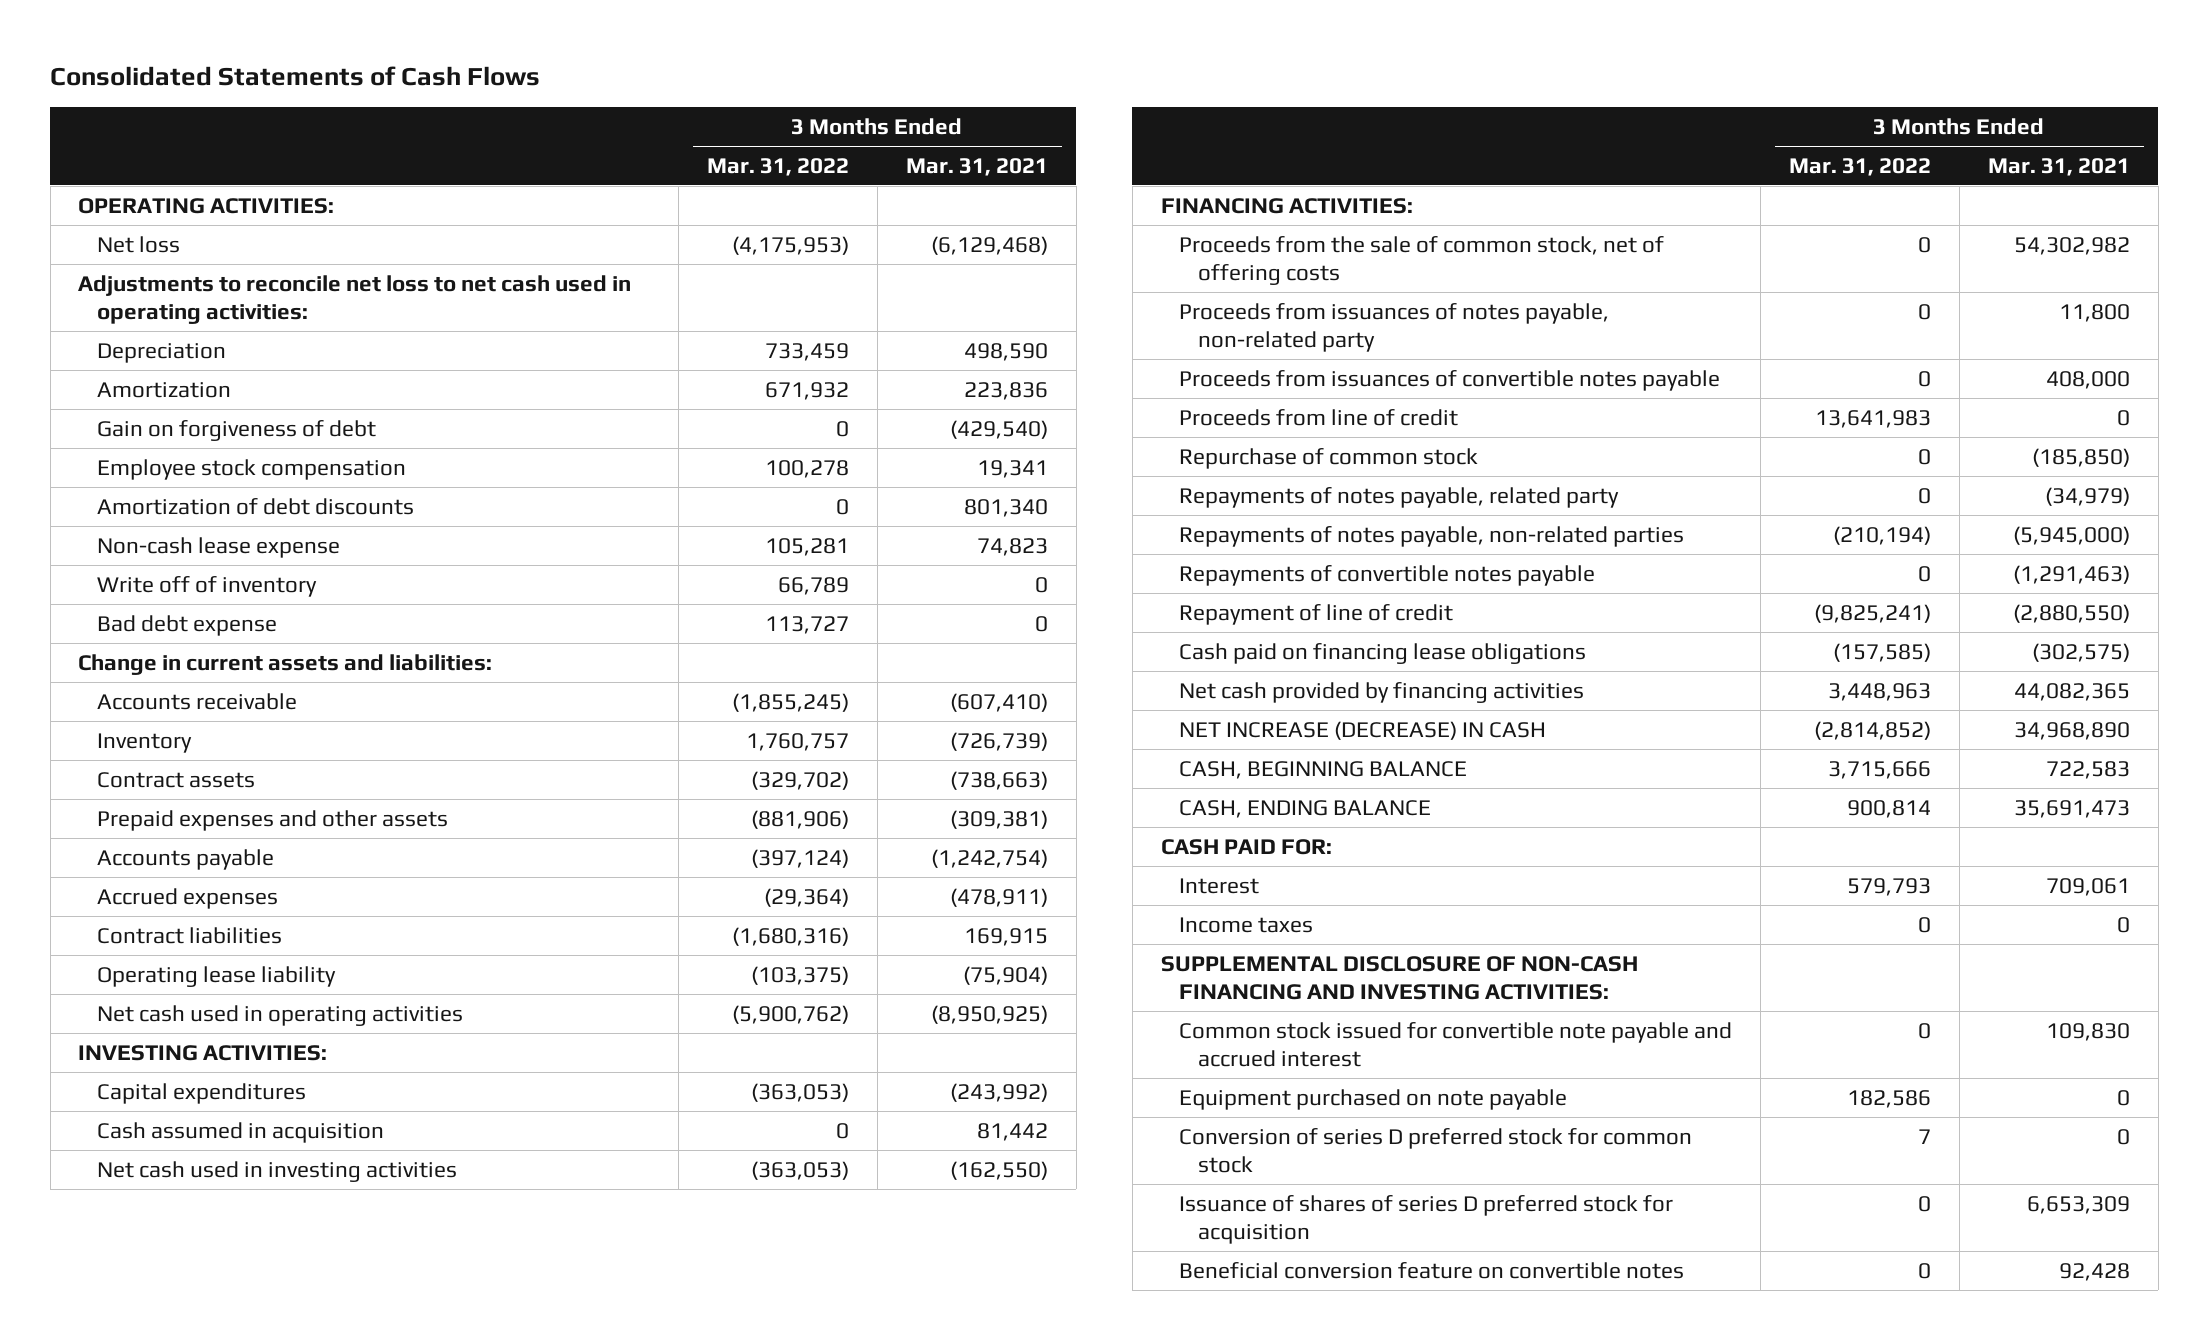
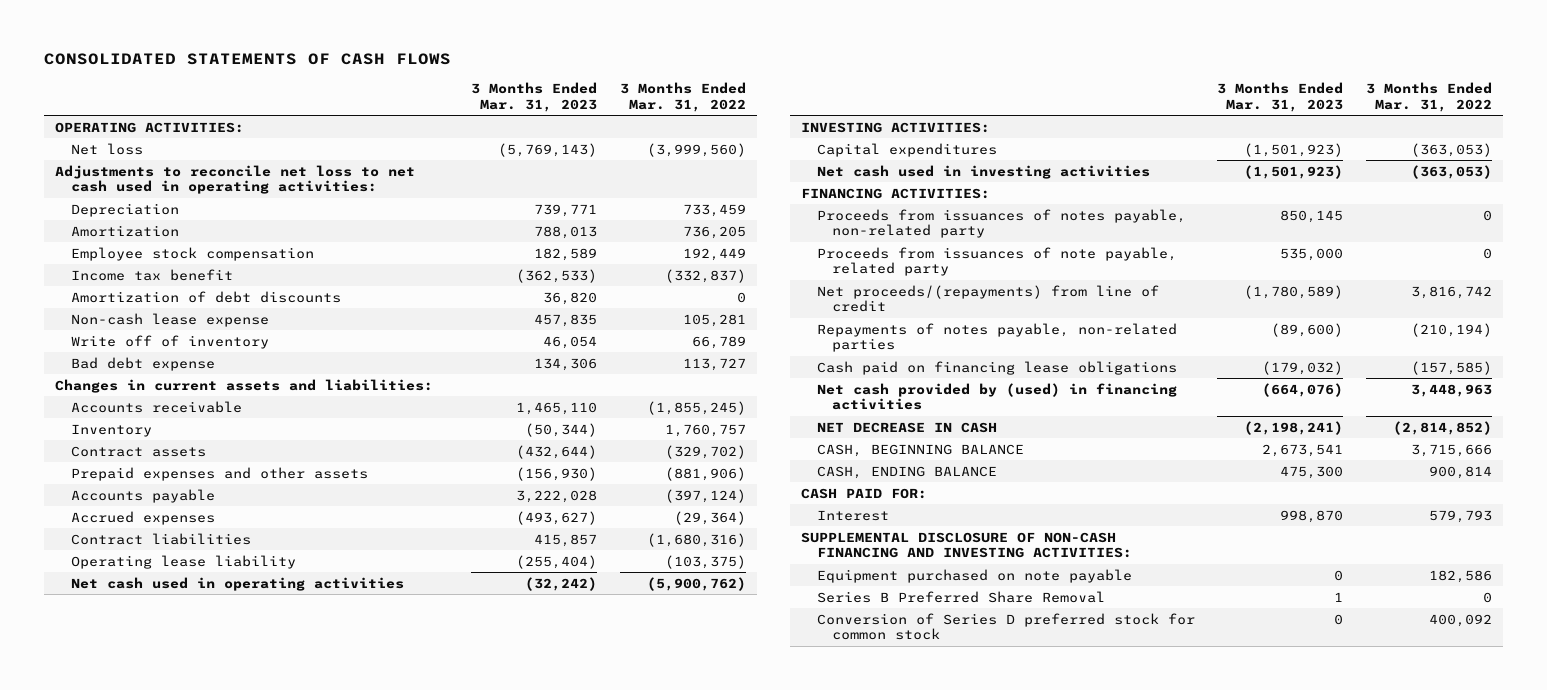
- Consolidated Statements of Cash Flows
+ CONSOLIDATED STATEMENTS OF CASH FLOWS
- | 3 Months Ended Mar. 31, 2022 | 3 Months Ended Mar. 31, 2021
+ | 3 Months Ended Mar. 31, 2023 | 3 Months Ended Mar. 31, 2022
- Net loss | (4,175,953) | (6,129,468)
+ Net loss | (5,769,143) | (3,999,560)
- Amortization | 671,932 | 223,836
- Gain on forgiveness of debt | 0 | (429,540)
- Employee stock compensation | 100,278 | 19,341
+ Amortization | 788,013 | 736,205
+ Employee stock compensation | 182,589 | 192,449
+ Income tax benefit | (362,533) | (332,837)
- Change in current assets and liabilities:
+ Changes in current assets and liabilities:
- Cash assumed in acquisition | 0 | 81,442
- Proceeds from the sale of common stock, net of offering costs | 0 | 54,302,982
- Proceeds from issuances of convertible notes payable | 0 | 408,000
- Proceeds from line of credit | 13,641,983 | 0
- Repurchase of common stock | 0 | (185,850)
- Repayments of notes payable, related party | 0 | (34,979)
+ Proceeds from issuances of note payable, related party | 535,000 | 0
+ Net proceeds/(repayments) from line of credit | (1,780,589) | 3,816,742
- Repayments of convertible notes payable | 0 | (1,291,463)
- Repayment of line of credit | (9,825,241) | (2,880,550)
- Net cash provided by financing activities | 3,448,963 | 44,082,365
- NET INCREASE (DECREASE) IN CASH | (2,814,852) | 34,968,890
+ Net cash provided by (used) in financing activities | (664,076) | 3,448,963
+ NET DECREASE IN CASH | (2,198,241) | (2,814,852)
- Income taxes | 0 | 0
- Common stock issued for convertible note payable and accrued interest | 0 | 109,830
- Conversion of series D preferred stock for common stock | 7 | 0
- Issuance of shares of series D preferred stock for acquisition | 0 | 6,653,309
- Beneficial conversion feature on convertible notes | 0 | 92,428
+ Series B Preferred Share Removal | 1 | 0
+ Conversion of Series D preferred stock for common stock | 0 | 400,092

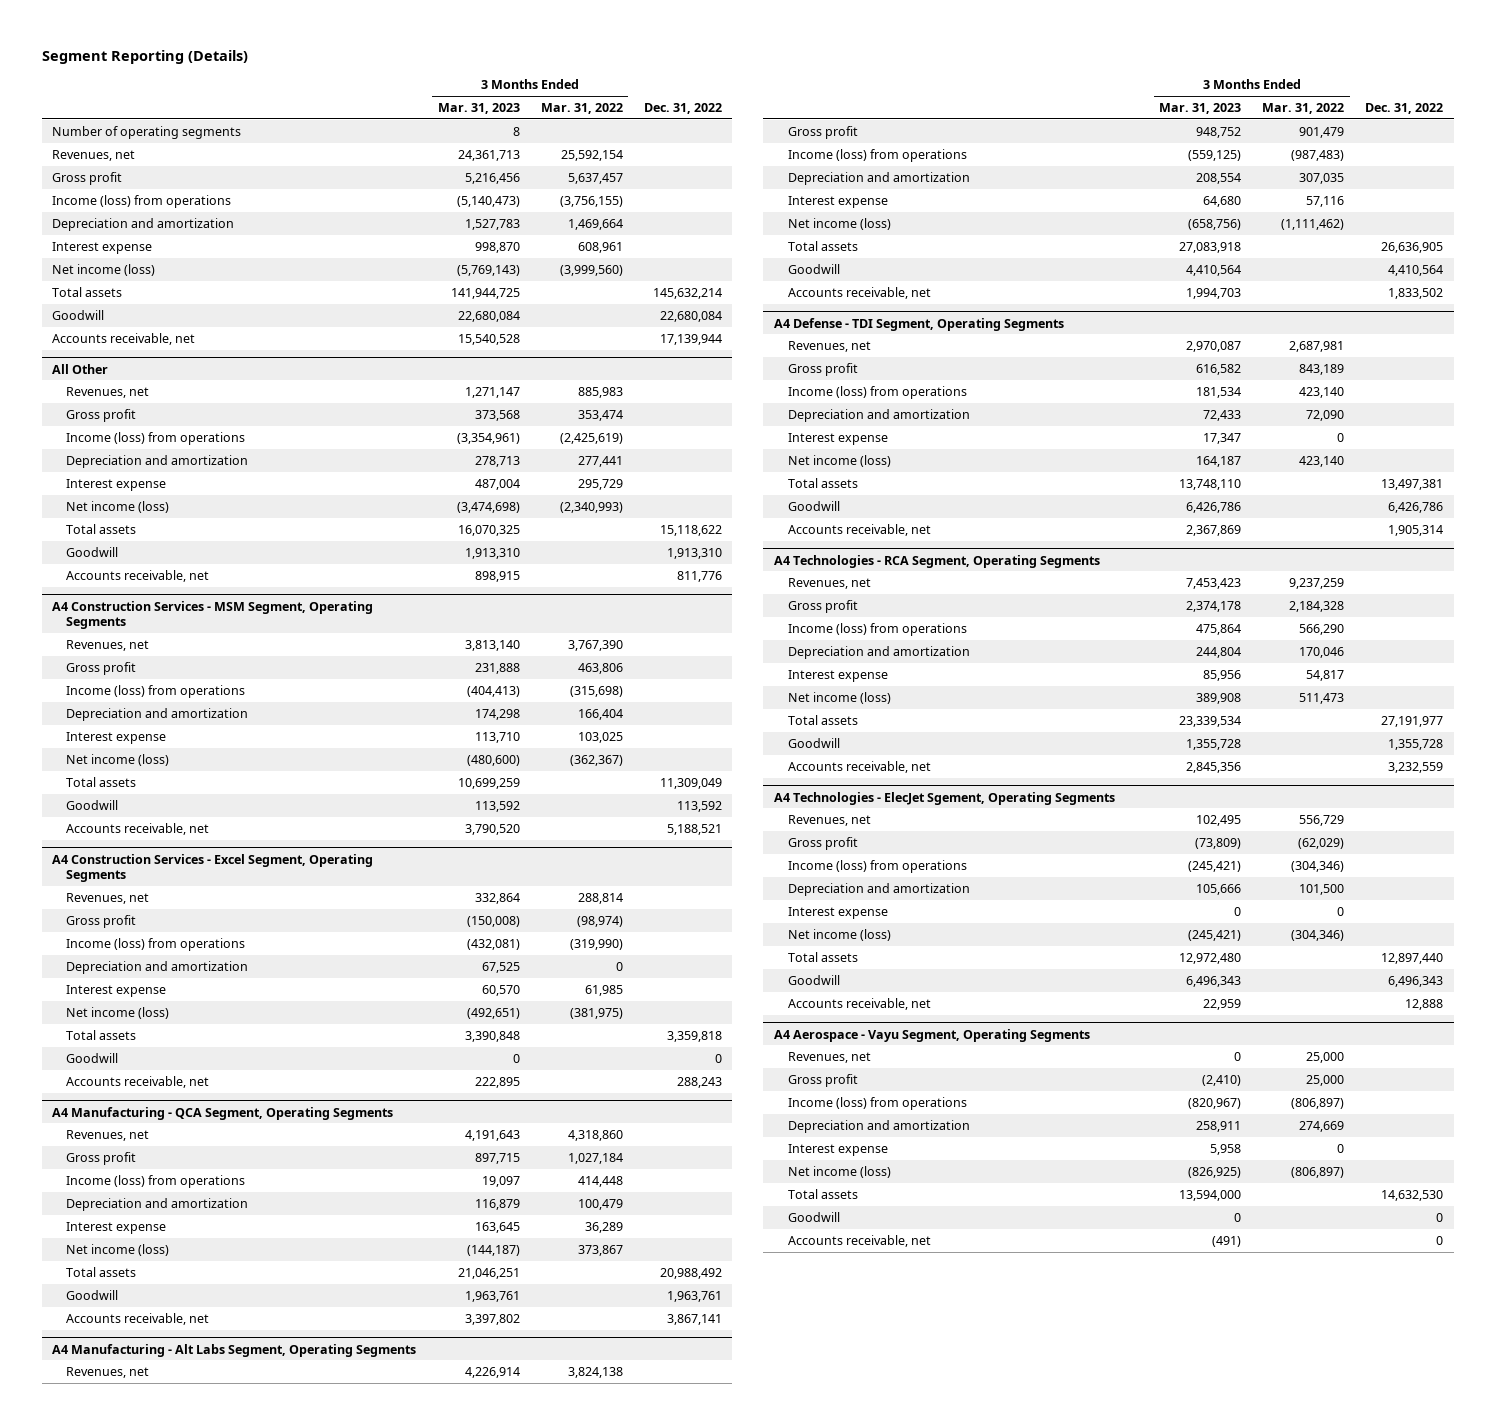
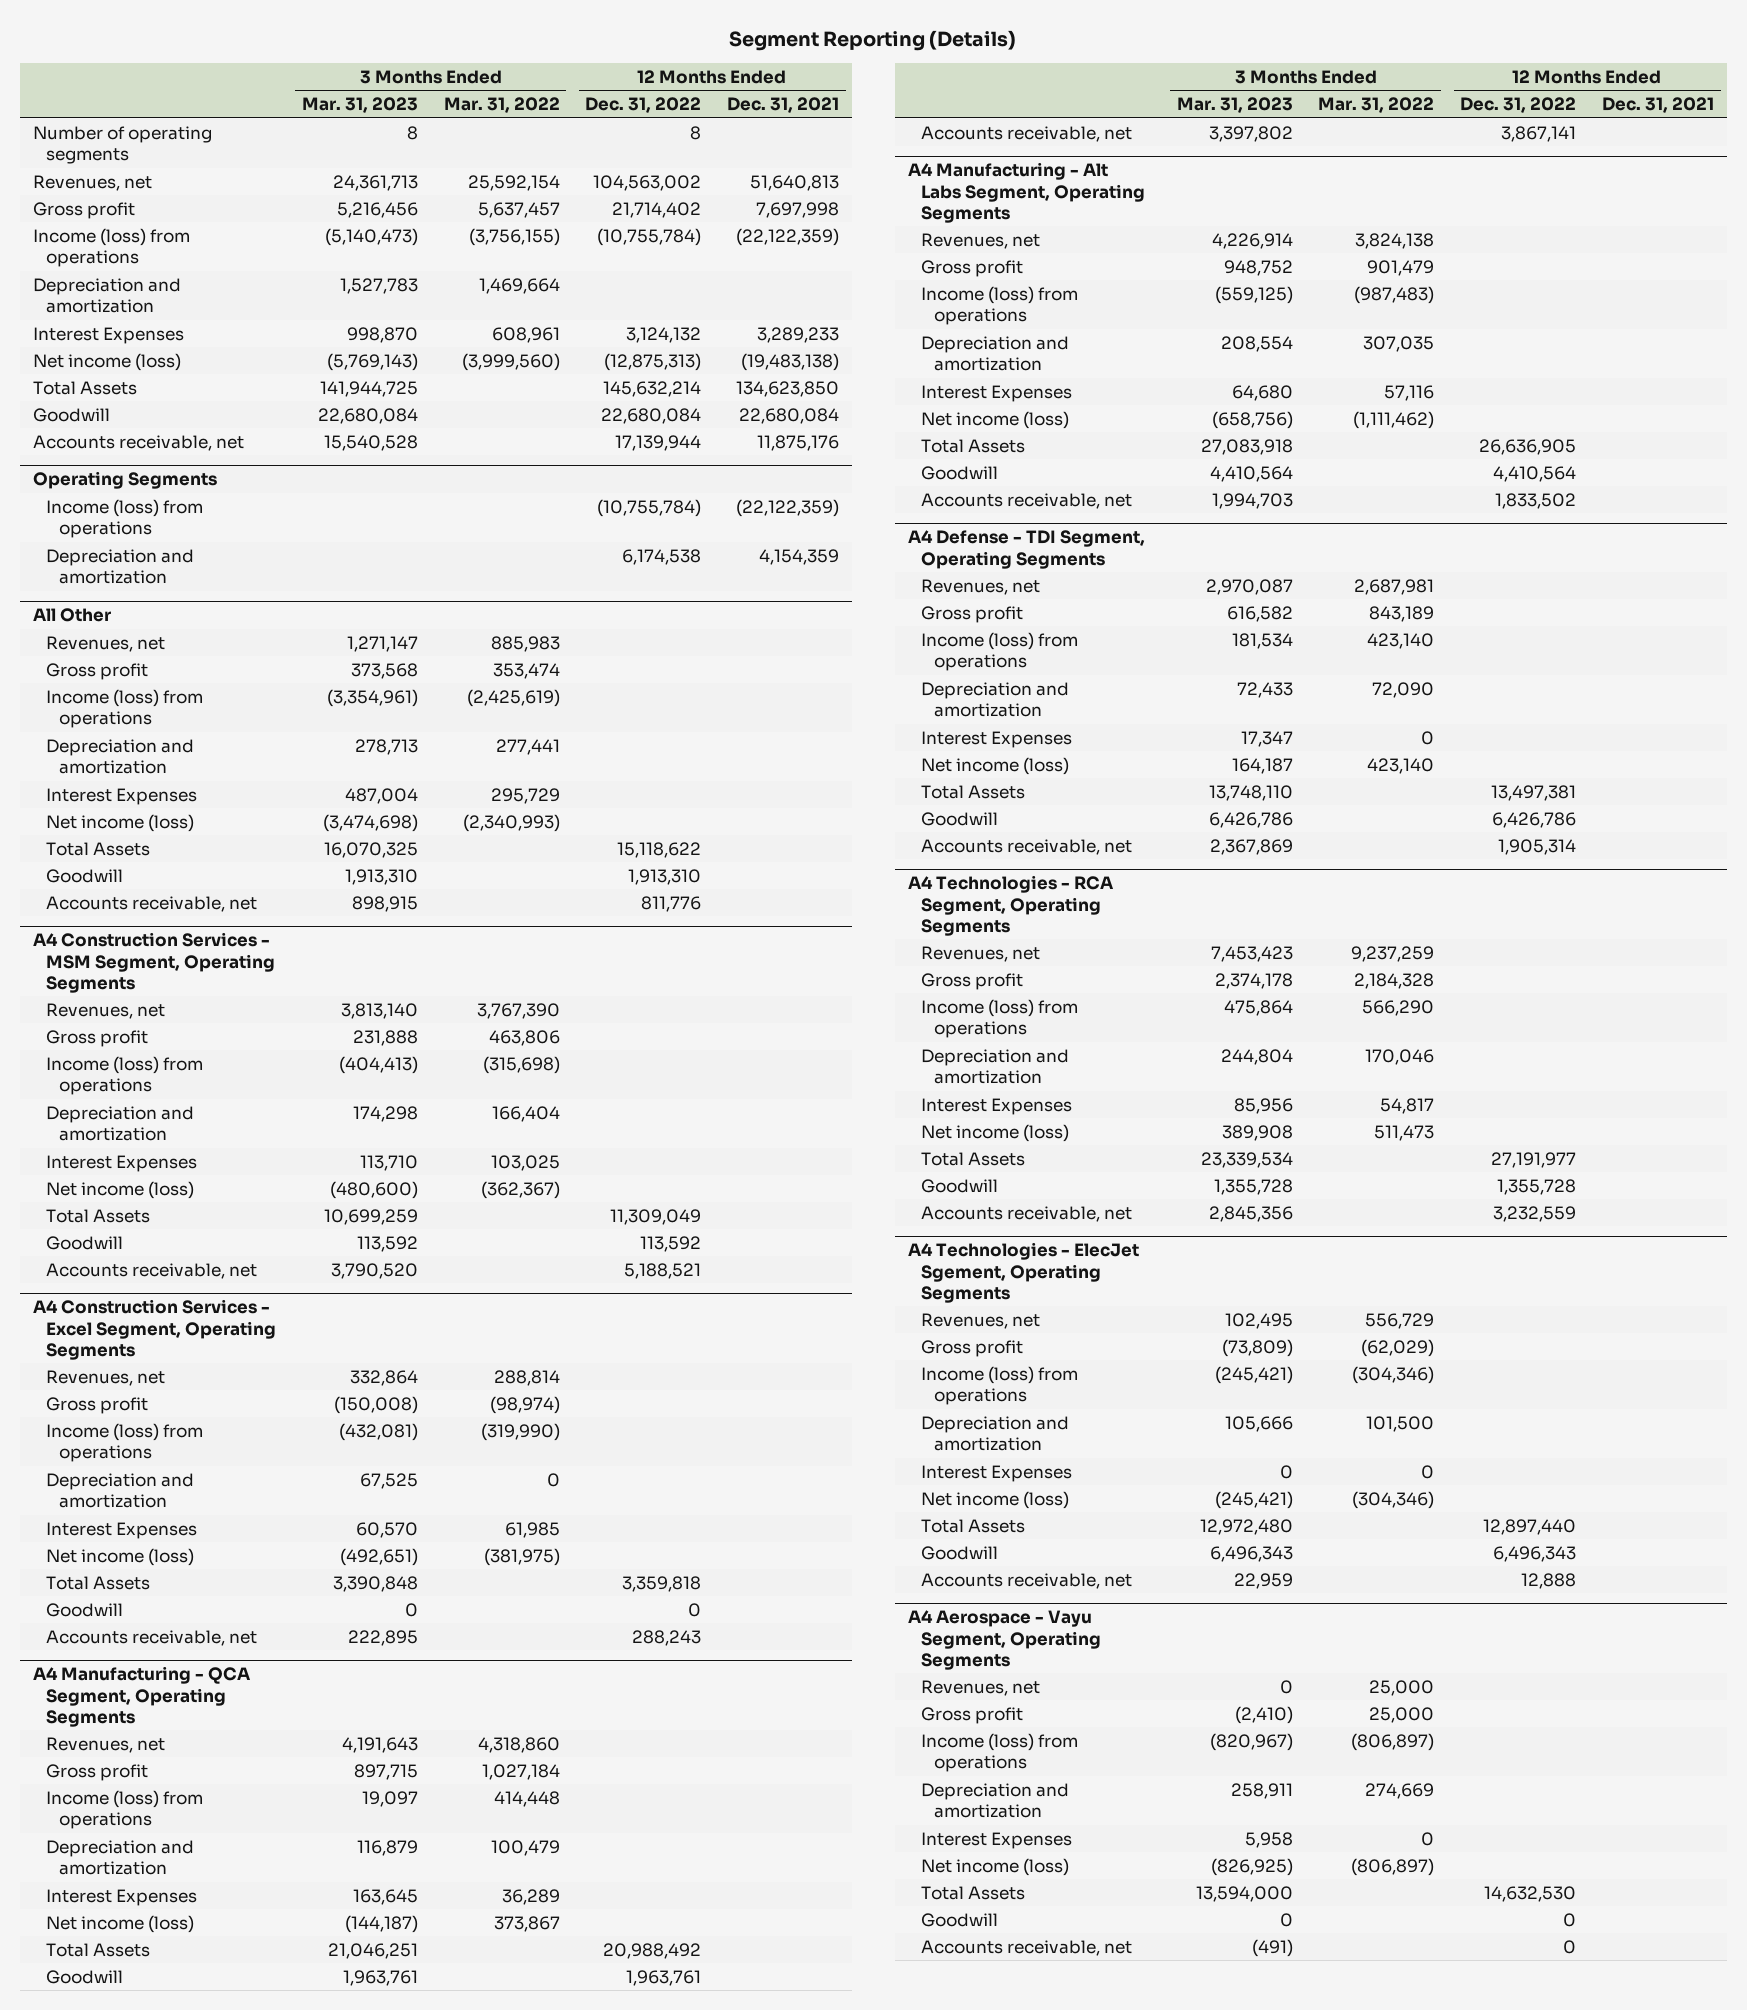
- | 3 Months Ended Mar. 31, 2023 | 3 Months Ended Mar. 31, 2022 | Dec. 31, 2022
+ | 3 Months Ended Mar. 31, 2023 | 3 Months Ended Mar. 31, 2022 | 12 Months Ended Dec. 31, 2022 | 12 Months Ended Dec. 31, 2021
- Interest expense | 998,870 | 608,961 |
+ Interest Expenses | 998,870 | 608,961 | 3,124,132 | 3,289,233
- Total assets | 141,944,725 | | 145,632,214
+ Total Assets | 141,944,725 | | 145,632,214 | 134,623,850
+ Operating Segments
+ Income (loss) from operations | | | (10,755,784) | (22,122,359)
+ Depreciation and amortization | | | 6,174,538 | 4,154,359
@ All Other
- Interest expense | 487,004 | 295,729 |
+ Interest Expenses | 487,004 | 295,729 | |
- Total assets | 16,070,325 | | 15,118,622
+ Total Assets | 16,070,325 | | 15,118,622 |
@ A4 Construction Services - MSM Segment, Operating Segments
- Interest expense | 113,710 | 103,025 |
+ Interest Expenses | 113,710 | 103,025 | |
- Total assets | 10,699,259 | | 11,309,049
+ Total Assets | 10,699,259 | | 11,309,049 |
@ A4 Construction Services - Excel Segment, Operating Segments
- Interest expense | 60,570 | 61,985 |
+ Interest Expenses | 60,570 | 61,985 | |
- Total assets | 3,390,848 | | 3,359,818
+ Total Assets | 3,390,848 | | 3,359,818 |
@ A4 Manufacturing - QCA Segment, Operating Segments
- Interest expense | 163,645 | 36,289 |
+ Interest Expenses | 163,645 | 36,289 | |
- Total assets | 21,046,251 | | 20,988,492
+ Total Assets | 21,046,251 | | 20,988,492 |
@ A4 Manufacturing - Alt Labs Segment, Operating Segments
- Interest expense | 64,680 | 57,116 |
+ Interest Expenses | 64,680 | 57,116 | |
- Total assets | 27,083,918 | | 26,636,905
+ Total Assets | 27,083,918 | | 26,636,905 |
@ A4 Defense - TDI Segment, Operating Segments
- Interest expense | 17,347 | 0 |
+ Interest Expenses | 17,347 | 0 | |
- Total assets | 13,748,110 | | 13,497,381
+ Total Assets | 13,748,110 | | 13,497,381 |
@ A4 Technologies - RCA Segment, Operating Segments
- Interest expense | 85,956 | 54,817 |
+ Interest Expenses | 85,956 | 54,817 | |
- Total assets | 23,339,534 | | 27,191,977
+ Total Assets | 23,339,534 | | 27,191,977 |
@ A4 Technologies - ElecJet Sgement, Operating Segments
- Interest expense | 0 | 0 |
+ Interest Expenses | 0 | 0 | |
- Total assets | 12,972,480 | | 12,897,440
+ Total Assets | 12,972,480 | | 12,897,440 |
@ A4 Aerospace - Vayu Segment, Operating Segments
- Interest expense | 5,958 | 0 |
+ Interest Expenses | 5,958 | 0 | |
- Total assets | 13,594,000 | | 14,632,530
+ Total Assets | 13,594,000 | | 14,632,530 |

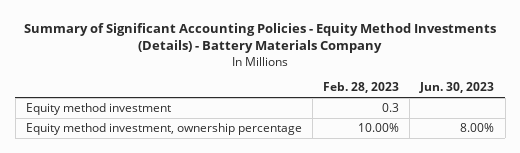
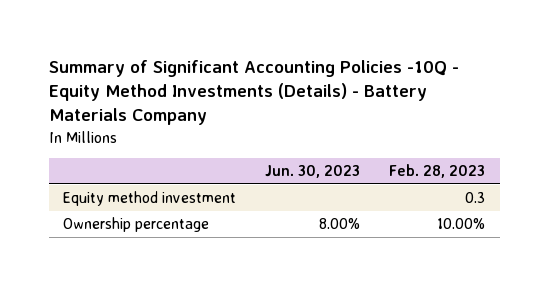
- Summary of Significant Accounting Policies - Equity Method Investments (Details) - Battery Materials Company
+ Summary of Significant Accounting Policies -10Q - Equity Method Investments (Details) - Battery Materials Company
- | Feb. 28, 2023 | Jun. 30, 2023
+ | Jun. 30, 2023 | Feb. 28, 2023
- Equity method investment, ownership percentage | 10.00% | 8.00%
+ Ownership percentage | 8.00% | 10.00%

